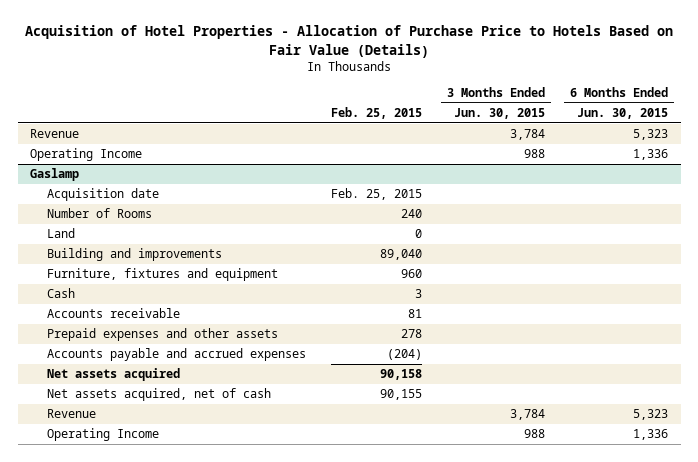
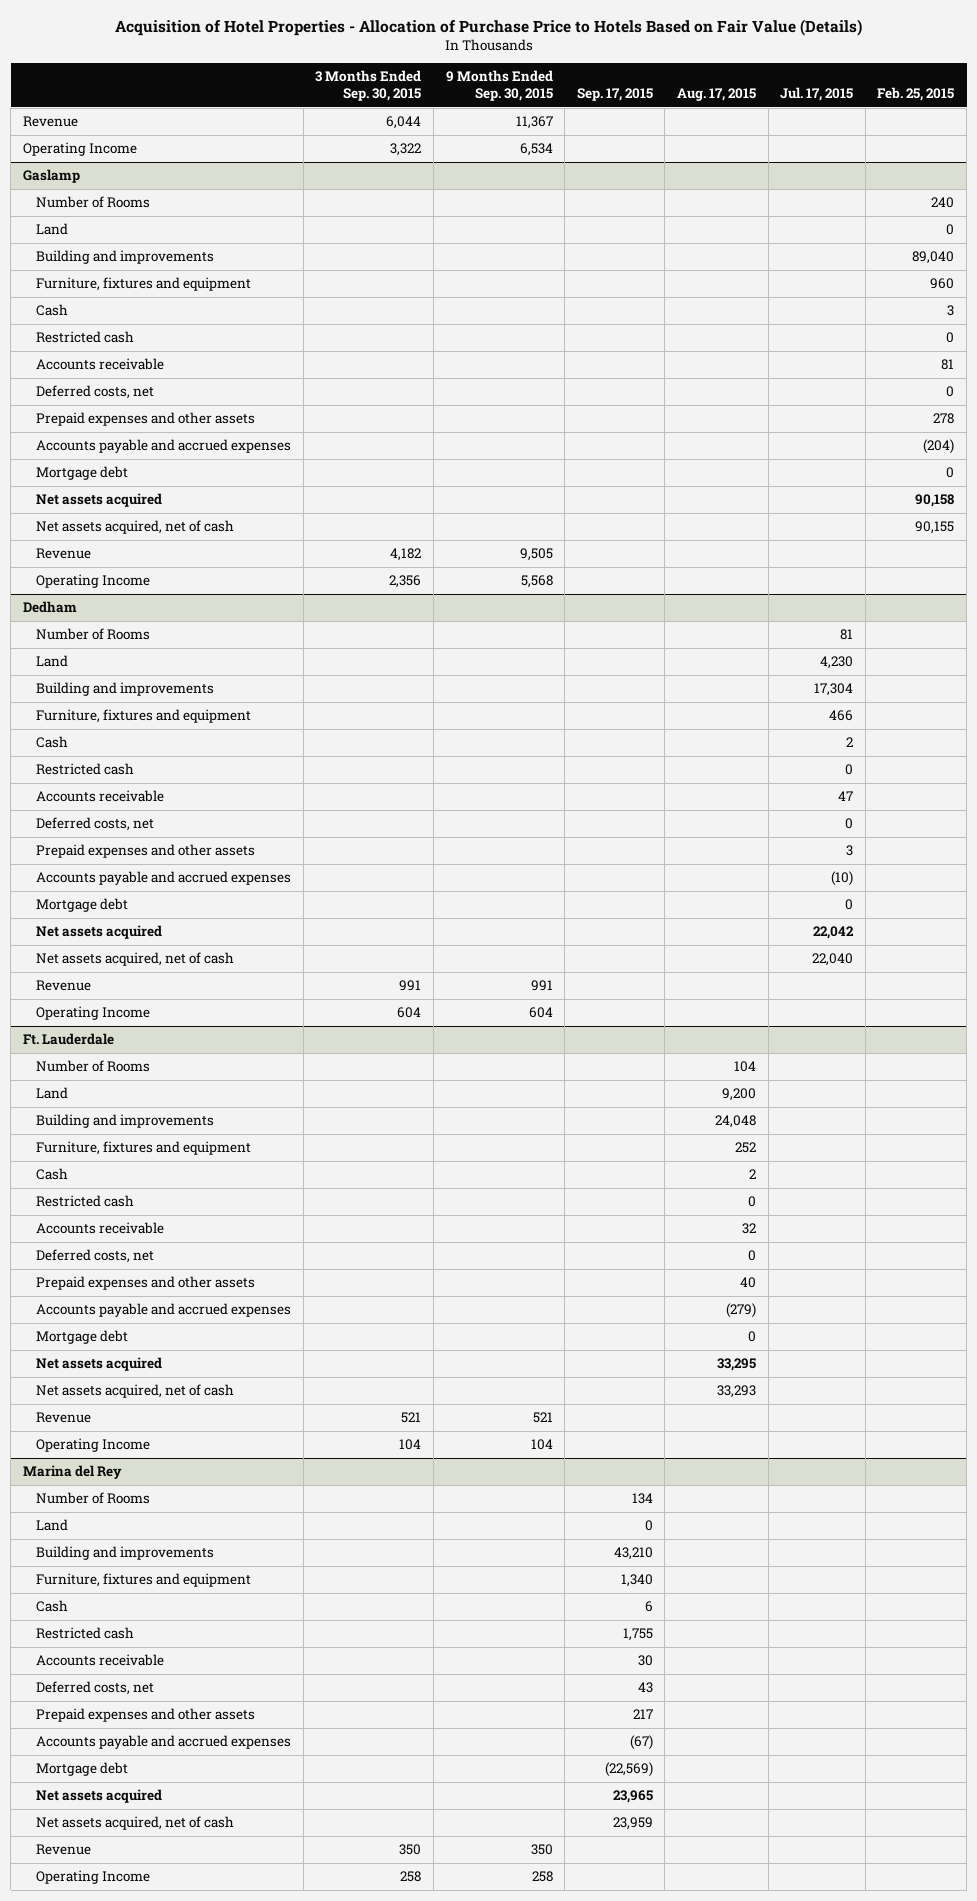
- | Feb. 25, 2015 | 3 Months Ended Jun. 30, 2015 | 6 Months Ended Jun. 30, 2015
+ | 3 Months Ended Sep. 30, 2015 | 9 Months Ended Sep. 30, 2015 | Sep. 17, 2015 | Aug. 17, 2015 | Jul. 17, 2015 | Feb. 25, 2015
@ Gaslamp
- Acquisition date | Feb. 25, 2015 | |
+ Restricted cash | | | | | | 0
+ Deferred costs, net | | | | | | 0
+ Mortgage debt | | | | | | 0
+ Dedham
+ Number of Rooms | | | | | 81 |
+ Land | | | | | 4,230 |
+ Building and improvements | | | | | 17,304 |
+ Furniture, fixtures and equipment | | | | | 466 |
+ Cash | | | | | 2 |
+ Restricted cash | | | | | 0 |
+ Accounts receivable | | | | | 47 |
+ Deferred costs, net | | | | | 0 |
+ Prepaid expenses and other assets | | | | | 3 |
+ Accounts payable and accrued expenses | | | | | (10) |
+ Mortgage debt | | | | | 0 |
+ Net assets acquired | | | | | 22,042 |
+ Net assets acquired, net of cash | | | | | 22,040 |
+ Revenue | 991 | 991 | | | |
+ Operating Income | 604 | 604 | | | |
+ Ft. Lauderdale
+ Number of Rooms | | | | 104 | |
+ Land | | | | 9,200 | |
+ Building and improvements | | | | 24,048 | |
+ Furniture, fixtures and equipment | | | | 252 | |
+ Cash | | | | 2 | |
+ Restricted cash | | | | 0 | |
+ Accounts receivable | | | | 32 | |
+ Deferred costs, net | | | | 0 | |
+ Prepaid expenses and other assets | | | | 40 | |
+ Accounts payable and accrued expenses | | | | (279) | |
+ Mortgage debt | | | | 0 | |
+ Net assets acquired | | | | 33,295 | |
+ Net assets acquired, net of cash | | | | 33,293 | |
+ Revenue | 521 | 521 | | | |
+ Operating Income | 104 | 104 | | | |
+ Marina del Rey
+ Number of Rooms | | | 134 | | |
+ Land | | | 0 | | |
+ Building and improvements | | | 43,210 | | |
+ Furniture, fixtures and equipment | | | 1,340 | | |
+ Cash | | | 6 | | |
+ Restricted cash | | | 1,755 | | |
+ Accounts receivable | | | 30 | | |
+ Deferred costs, net | | | 43 | | |
+ Prepaid expenses and other assets | | | 217 | | |
+ Accounts payable and accrued expenses | | | (67) | | |
+ Mortgage debt | | | (22,569) | | |
+ Net assets acquired | | | 23,965 | | |
+ Net assets acquired, net of cash | | | 23,959 | | |
+ Revenue | 350 | 350 | | | |
+ Operating Income | 258 | 258 | | | |

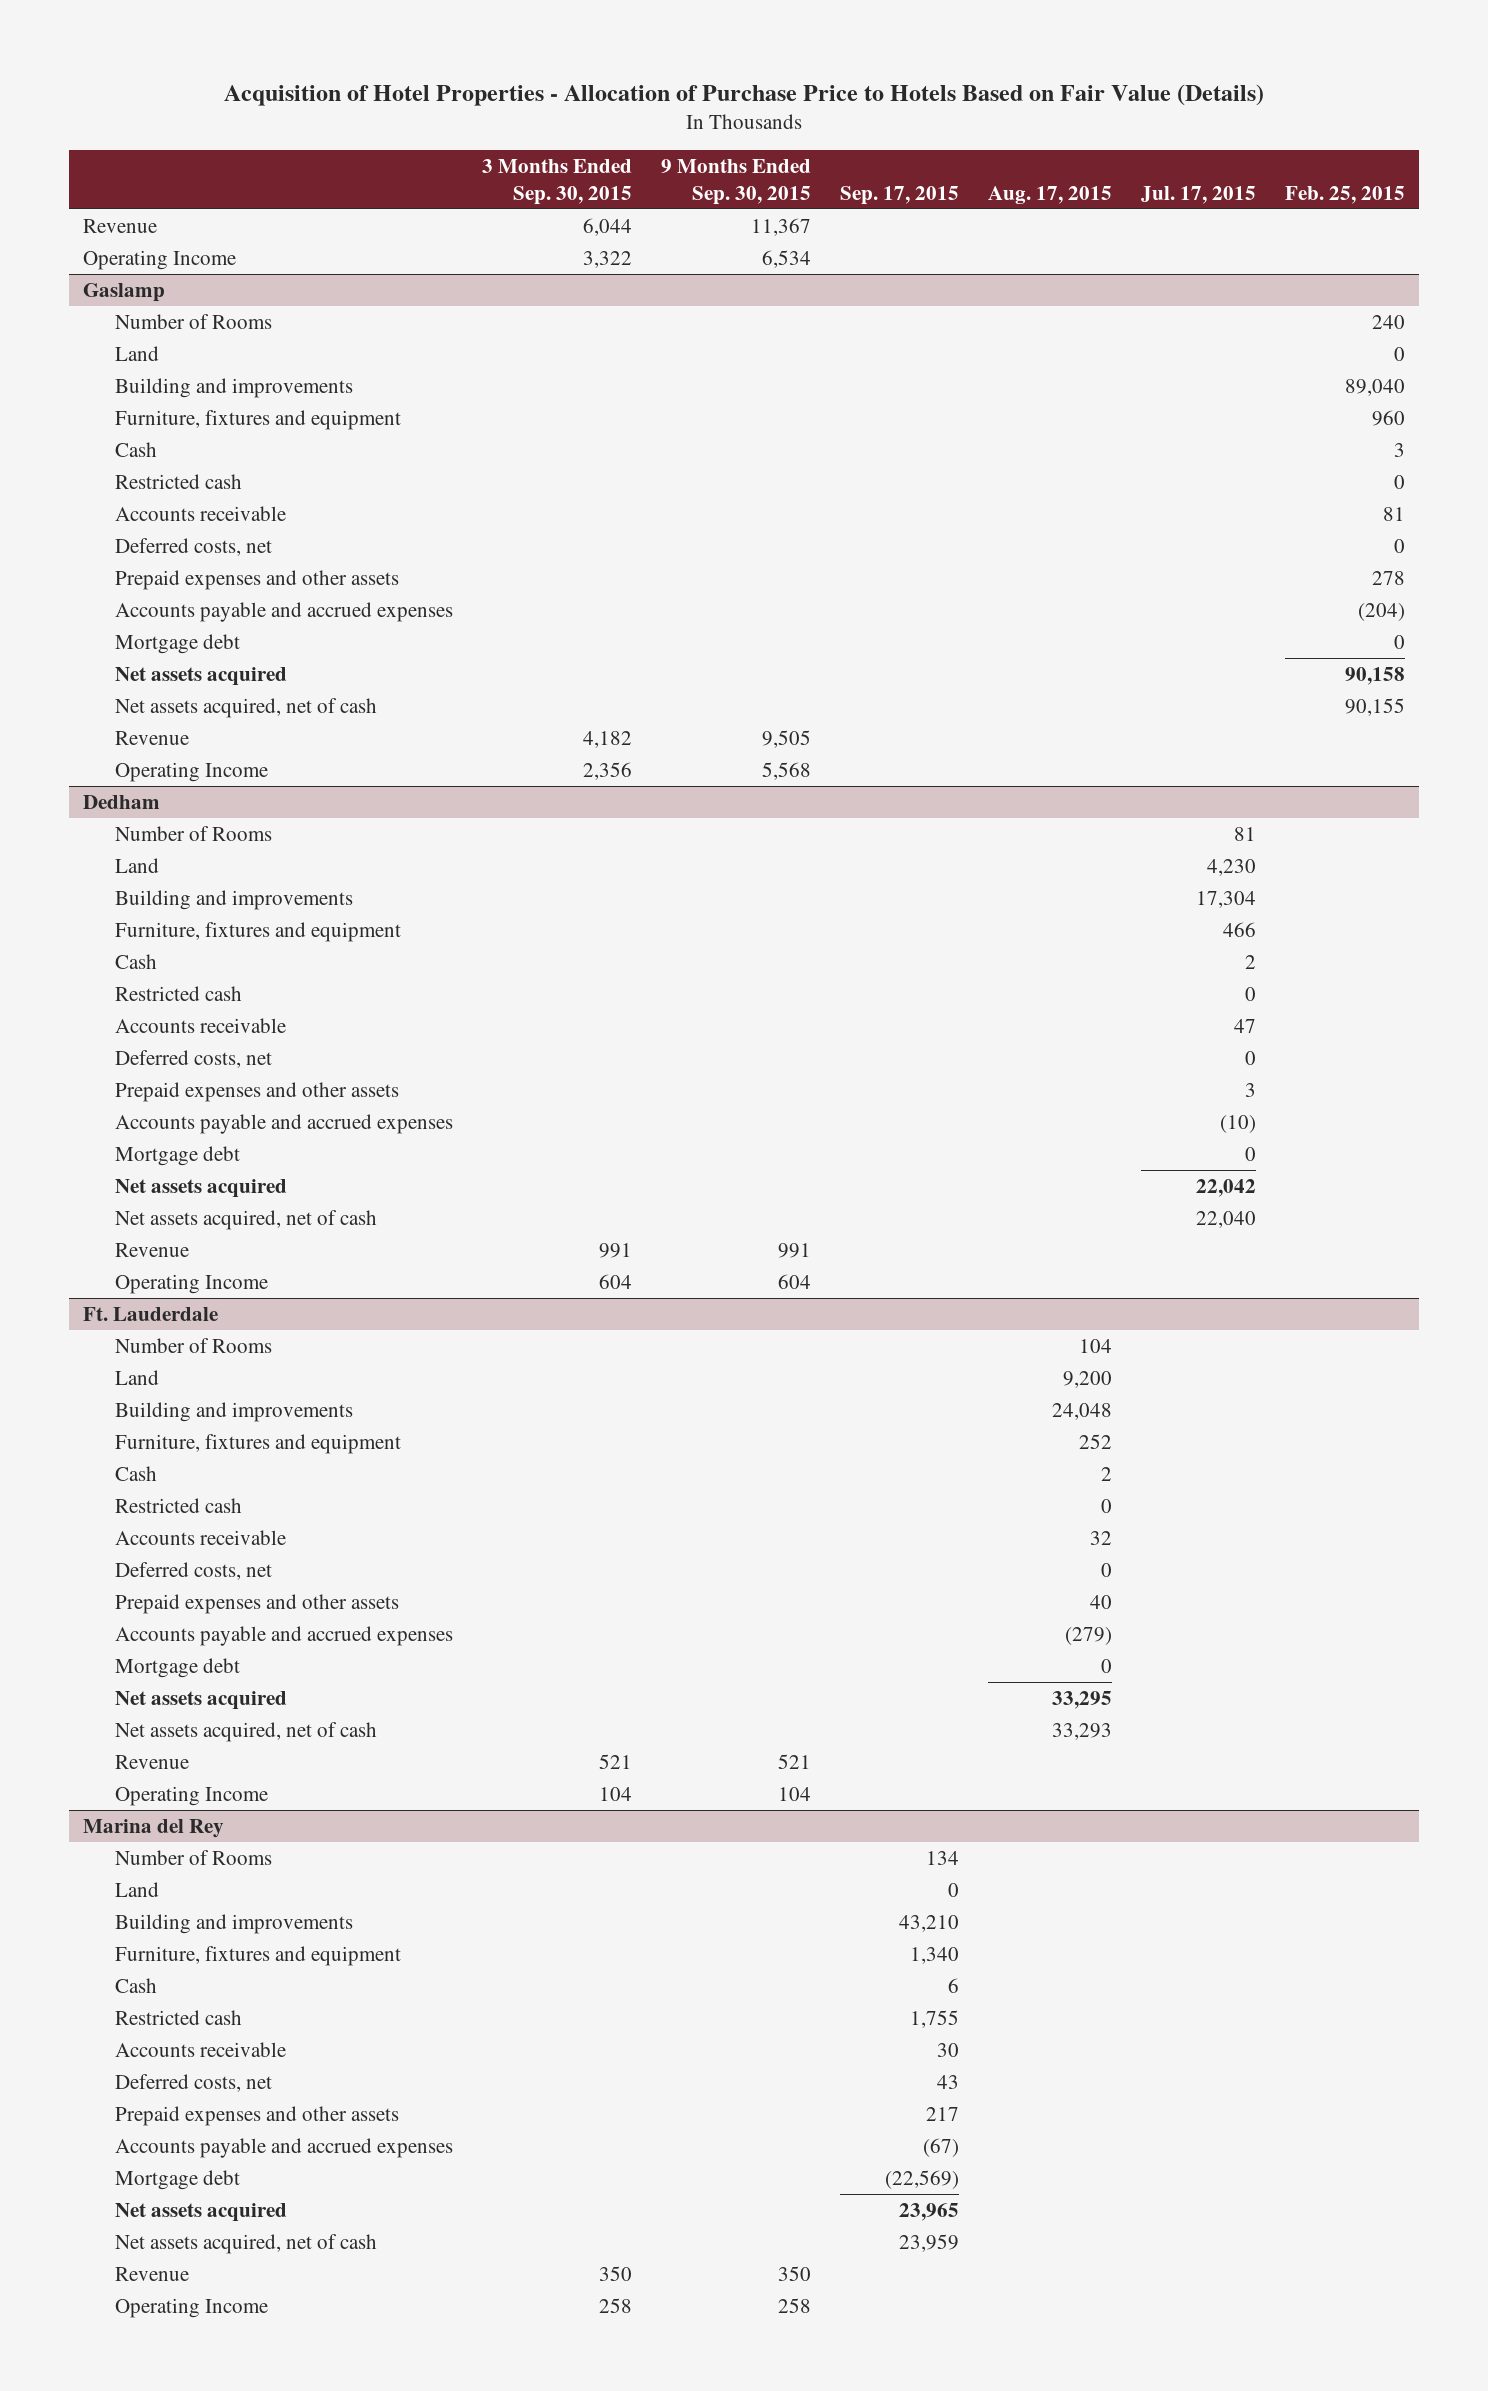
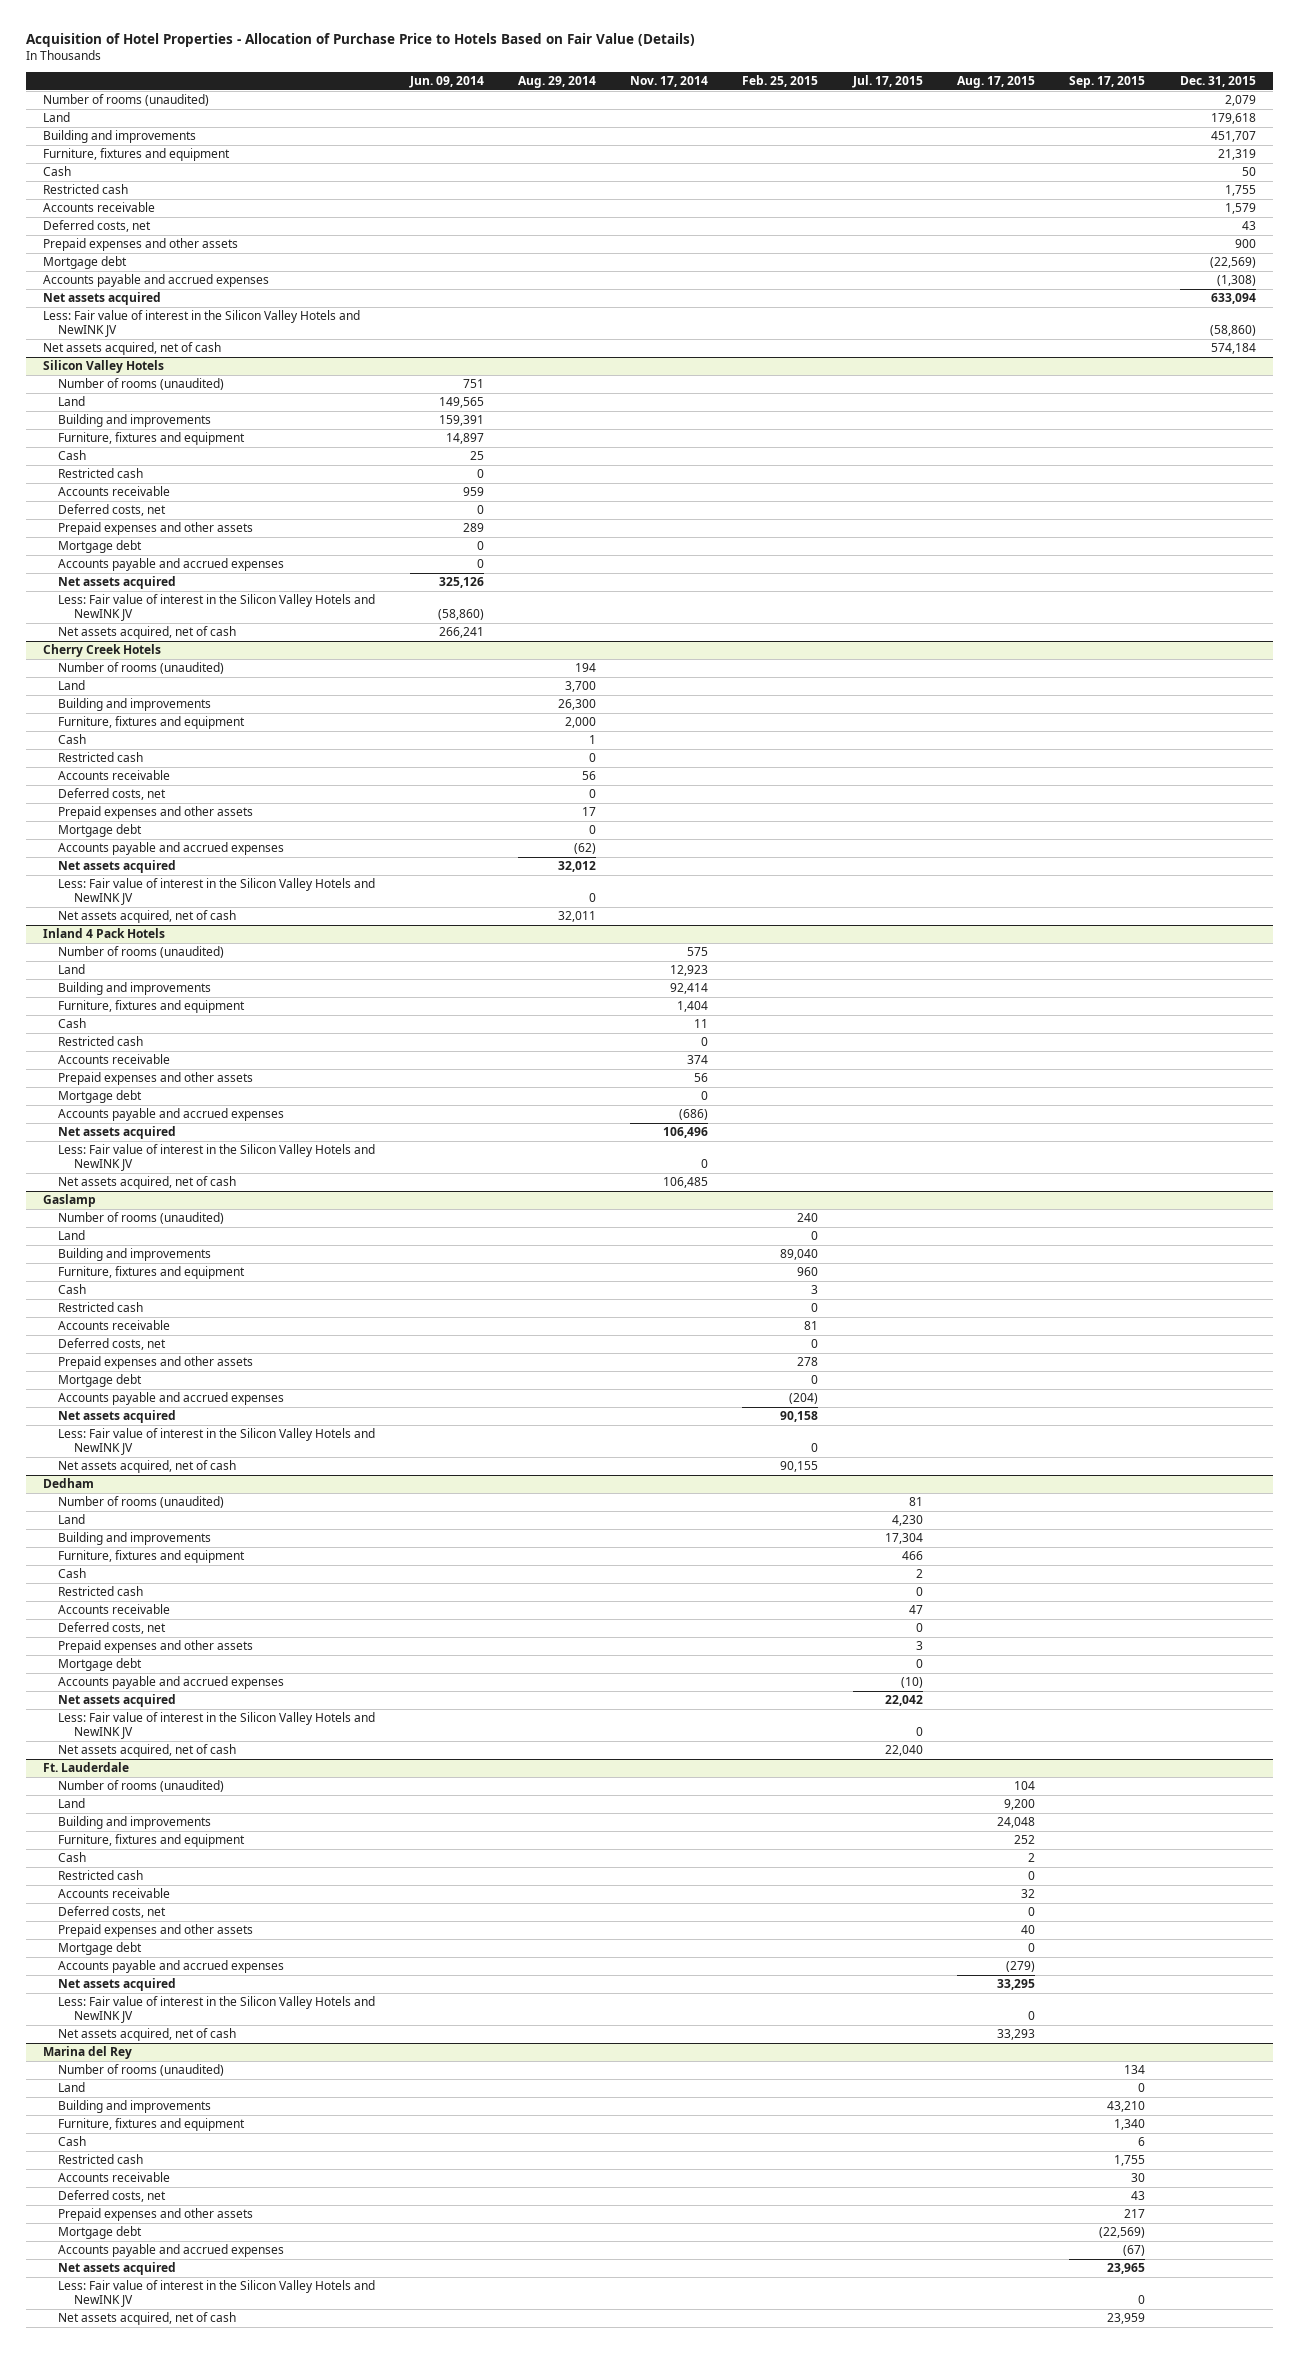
- | 3 Months Ended Sep. 30, 2015 | 9 Months Ended Sep. 30, 2015 | Sep. 17, 2015 | Aug. 17, 2015 | Jul. 17, 2015 | Feb. 25, 2015
+ | Jun. 09, 2014 | Aug. 29, 2014 | Nov. 17, 2014 | Feb. 25, 2015 | Jul. 17, 2015 | Aug. 17, 2015 | Sep. 17, 2015 | Dec. 31, 2015
- Revenue | 6,044 | 11,367 | | | |
- Operating Income | 3,322 | 6,534 | | | |
+ Number of rooms (unaudited) | | | | | | | | 2,079
+ Land | | | | | | | | 179,618
+ Building and improvements | | | | | | | | 451,707
+ Furniture, fixtures and equipment | | | | | | | | 21,319
+ Cash | | | | | | | | 50
+ Restricted cash | | | | | | | | 1,755
+ Accounts receivable | | | | | | | | 1,579
+ Deferred costs, net | | | | | | | | 43
+ Prepaid expenses and other assets | | | | | | | | 900
+ Mortgage debt | | | | | | | | (22,569)
+ Accounts payable and accrued expenses | | | | | | | | (1,308)
+ Net assets acquired | | | | | | | | 633,094
+ Less: Fair value of interest in the Silicon Valley Hotels and NewINK JV | | | | | | | | (58,860)
+ Net assets acquired, net of cash | | | | | | | | 574,184
+ Silicon Valley Hotels
+ Number of rooms (unaudited) | 751 | | | | | | |
+ Land | 149,565 | | | | | | |
+ Building and improvements | 159,391 | | | | | | |
+ Furniture, fixtures and equipment | 14,897 | | | | | | |
+ Cash | 25 | | | | | | |
+ Restricted cash | 0 | | | | | | |
+ Accounts receivable | 959 | | | | | | |
+ Deferred costs, net | 0 | | | | | | |
+ Prepaid expenses and other assets | 289 | | | | | | |
+ Mortgage debt | 0 | | | | | | |
+ Accounts payable and accrued expenses | 0 | | | | | | |
+ Net assets acquired | 325,126 | | | | | | |
+ Less: Fair value of interest in the Silicon Valley Hotels and NewINK JV | (58,860) | | | | | | |
+ Net assets acquired, net of cash | 266,241 | | | | | | |
+ Cherry Creek Hotels
+ Number of rooms (unaudited) | | 194 | | | | | |
+ Land | | 3,700 | | | | | |
+ Building and improvements | | 26,300 | | | | | |
+ Furniture, fixtures and equipment | | 2,000 | | | | | |
+ Cash | | 1 | | | | | |
+ Restricted cash | | 0 | | | | | |
+ Accounts receivable | | 56 | | | | | |
+ Deferred costs, net | | 0 | | | | | |
+ Prepaid expenses and other assets | | 17 | | | | | |
+ Mortgage debt | | 0 | | | | | |
+ Accounts payable and accrued expenses | | (62) | | | | | |
+ Net assets acquired | | 32,012 | | | | | |
+ Less: Fair value of interest in the Silicon Valley Hotels and NewINK JV | | 0 | | | | | |
+ Net assets acquired, net of cash | | 32,011 | | | | | |
+ Inland 4 Pack Hotels
+ Number of rooms (unaudited) | | | 575 | | | | |
+ Land | | | 12,923 | | | | |
+ Building and improvements | | | 92,414 | | | | |
+ Furniture, fixtures and equipment | | | 1,404 | | | | |
+ Cash | | | 11 | | | | |
+ Restricted cash | | | 0 | | | | |
+ Accounts receivable | | | 374 | | | | |
+ Prepaid expenses and other assets | | | 56 | | | | |
+ Mortgage debt | | | 0 | | | | |
+ Accounts payable and accrued expenses | | | (686) | | | | |
+ Net assets acquired | | | 106,496 | | | | |
+ Less: Fair value of interest in the Silicon Valley Hotels and NewINK JV | | | 0 | | | | |
+ Net assets acquired, net of cash | | | 106,485 | | | | |
@ Gaslamp
- Number of Rooms | | | | | | 240
+ Number of rooms (unaudited) | | | | 240 | | | |
moved down: Accounts payable and accrued expenses | | | | (204) | | | |
+ Less: Fair value of interest in the Silicon Valley Hotels and NewINK JV | | | | 0 | | | |
- Revenue | 4,182 | 9,505 | | | |
- Operating Income | 2,356 | 5,568 | | | |
@ Dedham
- Number of Rooms | | | | | 81 |
+ Number of rooms (unaudited) | | | | | 81 | | |
moved down: Accounts payable and accrued expenses | | | | | (10) | | |
+ Less: Fair value of interest in the Silicon Valley Hotels and NewINK JV | | | | | 0 | | |
- Revenue | 991 | 991 | | | |
- Operating Income | 604 | 604 | | | |
@ Ft. Lauderdale
- Number of Rooms | | | | 104 | |
+ Number of rooms (unaudited) | | | | | | 104 | |
moved down: Accounts payable and accrued expenses | | | | | | (279) | |
+ Less: Fair value of interest in the Silicon Valley Hotels and NewINK JV | | | | | | 0 | |
- Revenue | 521 | 521 | | | |
- Operating Income | 104 | 104 | | | |
@ Marina del Rey
- Number of Rooms | | | 134 | | |
+ Number of rooms (unaudited) | | | | | | | 134 |
moved down: Accounts payable and accrued expenses | | | | | | | (67) |
+ Less: Fair value of interest in the Silicon Valley Hotels and NewINK JV | | | | | | | 0 |
- Revenue | 350 | 350 | | | |
- Operating Income | 258 | 258 | | | |

